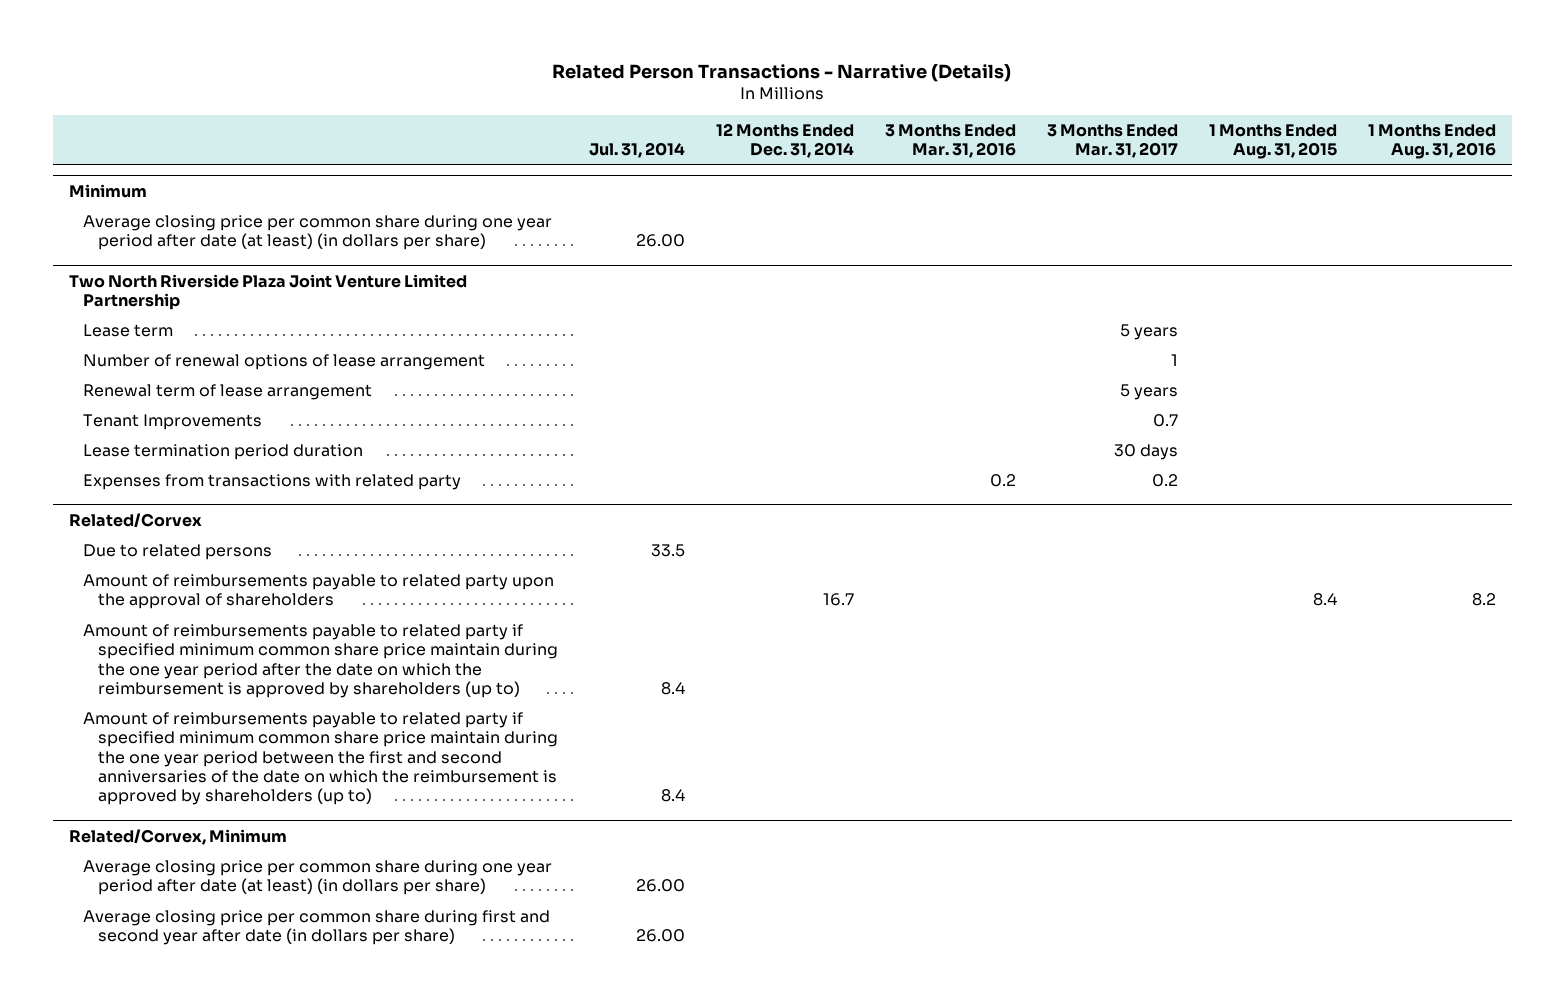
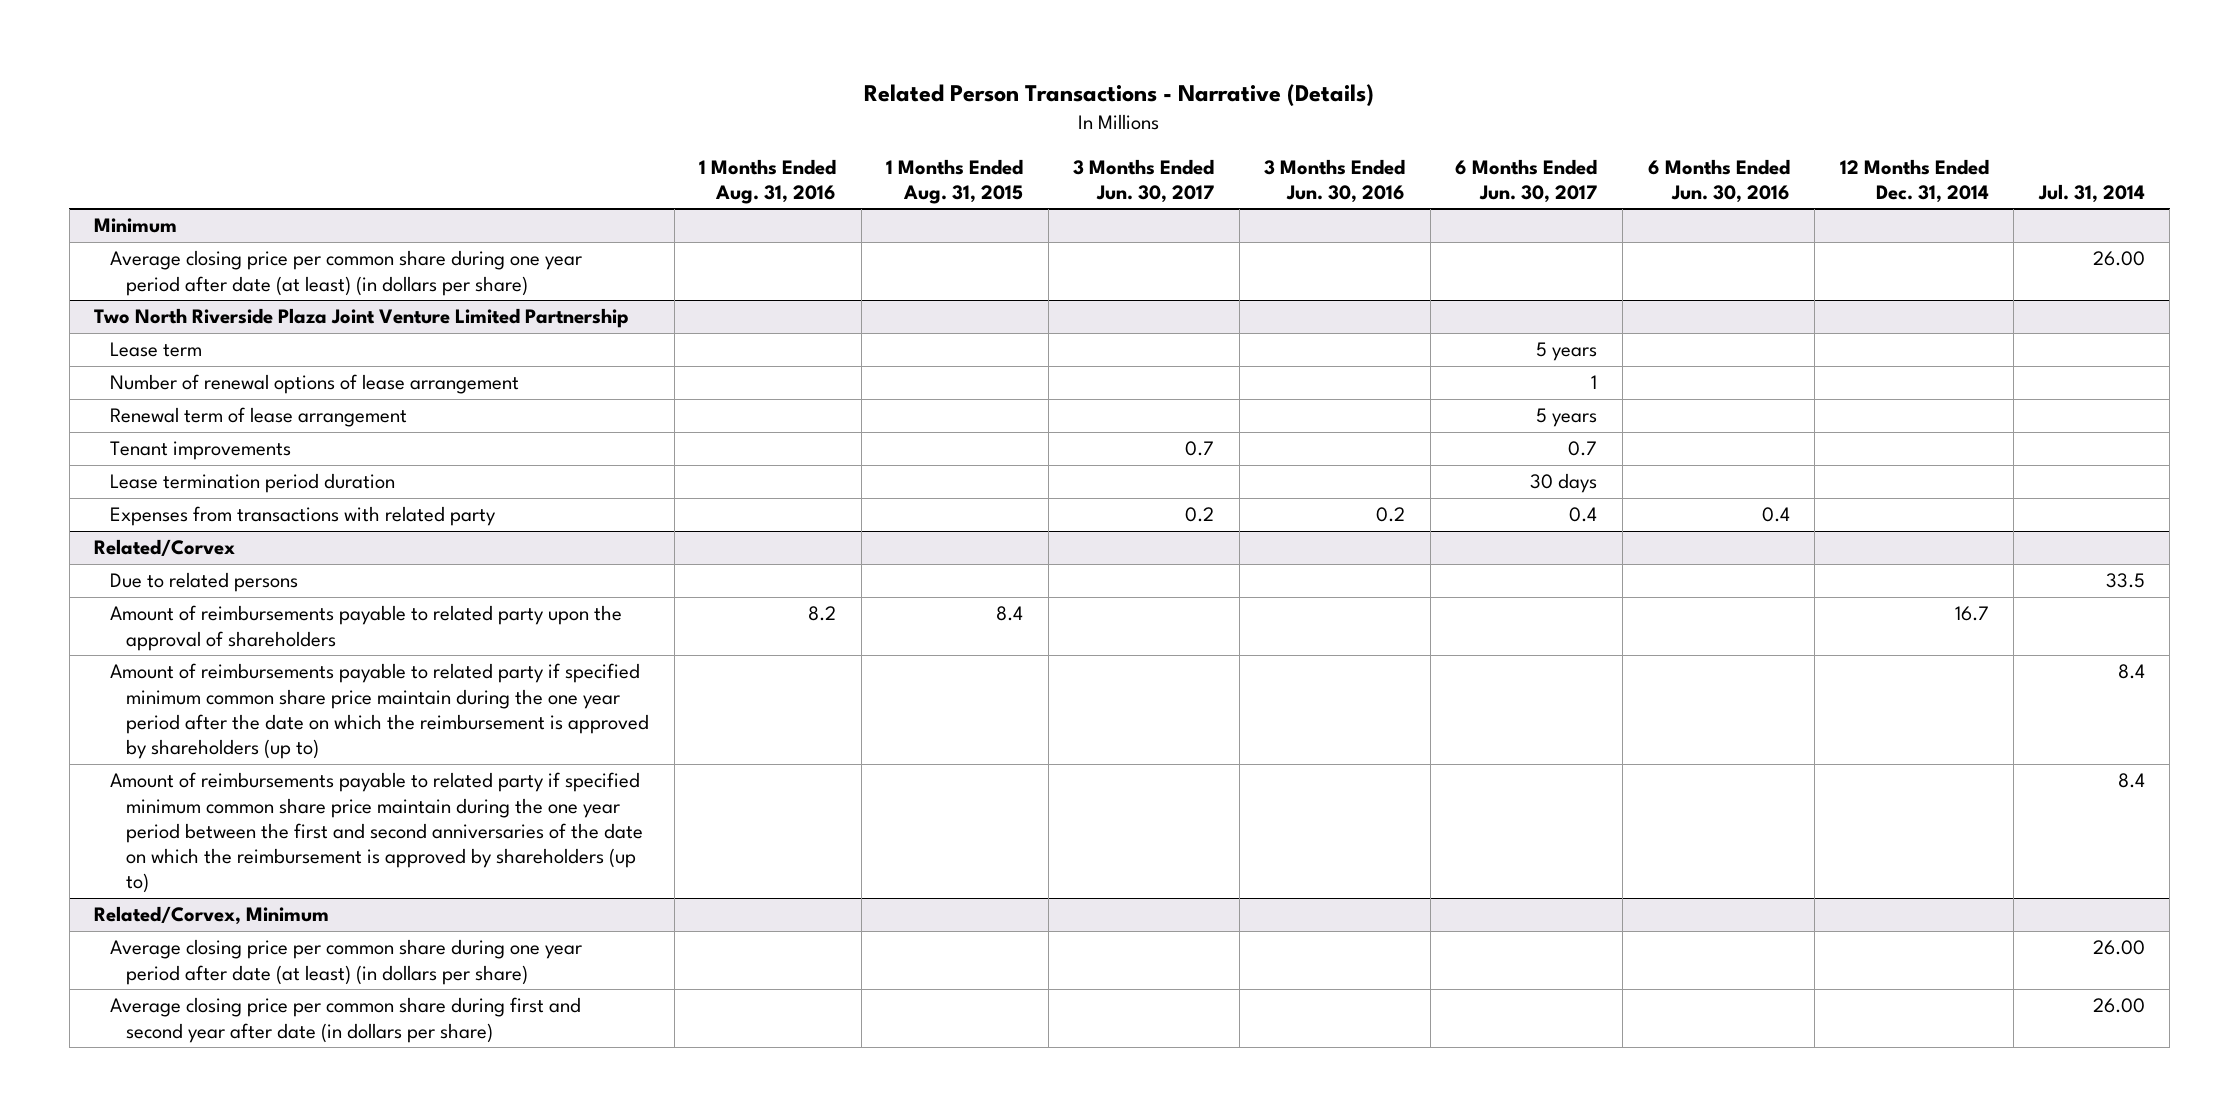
- | Jul. 31, 2014 | 12 Months Ended Dec. 31, 2014 | 3 Months Ended Mar. 31, 2016 | 3 Months Ended Mar. 31, 2017 | 1 Months Ended Aug. 31, 2015 | 1 Months Ended Aug. 31, 2016
+ | 1 Months Ended Aug. 31, 2016 | 1 Months Ended Aug. 31, 2015 | 3 Months Ended Jun. 30, 2017 | 3 Months Ended Jun. 30, 2016 | 6 Months Ended Jun. 30, 2017 | 6 Months Ended Jun. 30, 2016 | 12 Months Ended Dec. 31, 2014 | Jul. 31, 2014
@ Two North Riverside Plaza Joint Venture Limited Partnership
- Tenant Improvements | | | | 0.7 | |
+ Tenant improvements | | | 0.7 | | 0.7 | | |

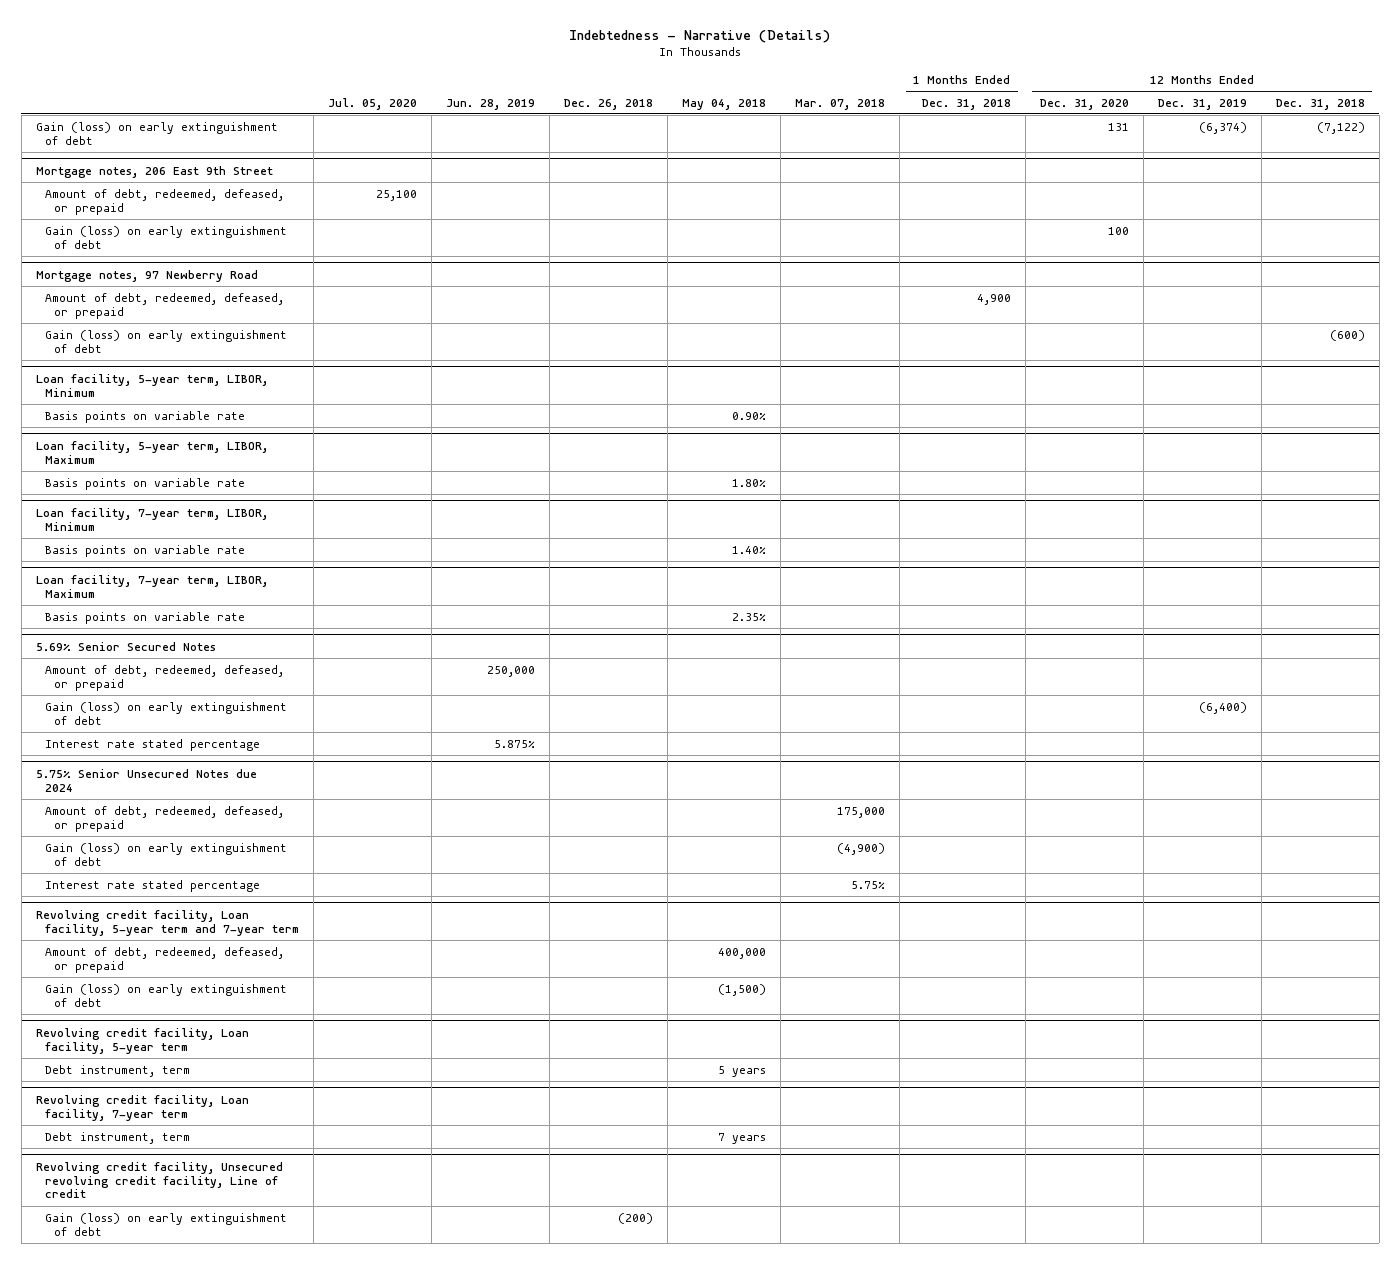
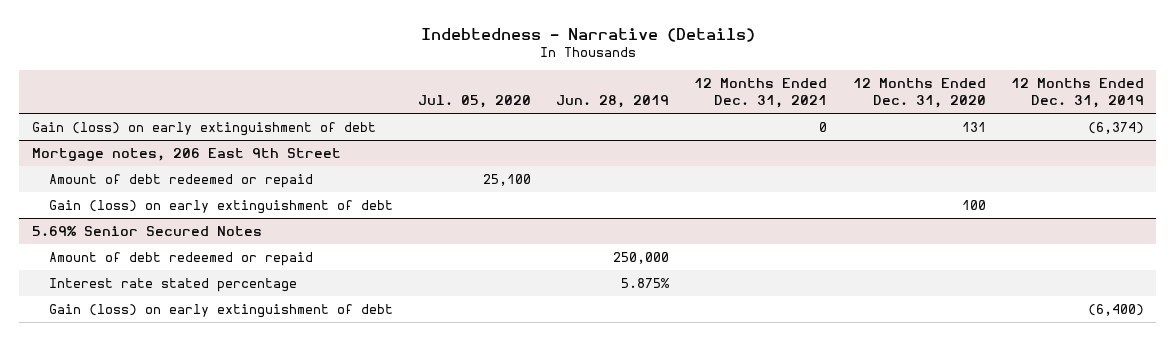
- | Jul. 05, 2020 | Jun. 28, 2019 | Dec. 26, 2018 | May 04, 2018 | Mar. 07, 2018 | 1 Months Ended Dec. 31, 2018 | 12 Months Ended Dec. 31, 2020 | 12 Months Ended Dec. 31, 2019 | 12 Months Ended Dec. 31, 2018
+ | Jul. 05, 2020 | Jun. 28, 2019 | 12 Months Ended Dec. 31, 2021 | 12 Months Ended Dec. 31, 2020 | 12 Months Ended Dec. 31, 2019
@ Mortgage notes, 206 East 9th Street
- Amount of debt, redeemed, defeased, or prepaid | 25,100 | | | | | | | |
+ Amount of debt redeemed or repaid | 25,100 | | | |
- Mortgage notes, 97 Newberry Road
- Amount of debt, redeemed, defeased, or prepaid | | | | | | 4,900 | | |
- Gain (loss) on early extinguishment of debt | | | | | | | | | (600)
- Loan facility, 5-year term, LIBOR, Minimum
- Basis points on variable rate | | | | 0.90% | | | | |
- Loan facility, 5-year term, LIBOR, Maximum
- Basis points on variable rate | | | | 1.80% | | | | |
- Loan facility, 7-year term, LIBOR, Minimum
- Basis points on variable rate | | | | 1.40% | | | | |
- Loan facility, 7-year term, LIBOR, Maximum
- Basis points on variable rate | | | | 2.35% | | | | |
@ 5.69% Senior Secured Notes
- Amount of debt, redeemed, defeased, or prepaid | | 250,000 | | | | | | |
+ Amount of debt redeemed or repaid | | 250,000 | | |
- 5.75% Senior Unsecured Notes due 2024
- Amount of debt, redeemed, defeased, or prepaid | | | | | 175,000 | | | |
- Gain (loss) on early extinguishment of debt | | | | | (4,900) | | | |
- Interest rate stated percentage | | | | | 5.75% | | | |
- Revolving credit facility, Loan facility, 5-year term and 7-year term
- Amount of debt, redeemed, defeased, or prepaid | | | | 400,000 | | | | |
- Gain (loss) on early extinguishment of debt | | | | (1,500) | | | | |
- Revolving credit facility, Loan facility, 5-year term
- Debt instrument, term | | | | 5 years | | | | |
- Revolving credit facility, Loan facility, 7-year term
- Debt instrument, term | | | | 7 years | | | | |
- Revolving credit facility, Unsecured revolving credit facility, Line of credit
- Gain (loss) on early extinguishment of debt | | | (200) | | | | | |
@ 5.69% Senior Secured Notes
moved down: Gain (loss) on early extinguishment of debt | | | | | (6,400)

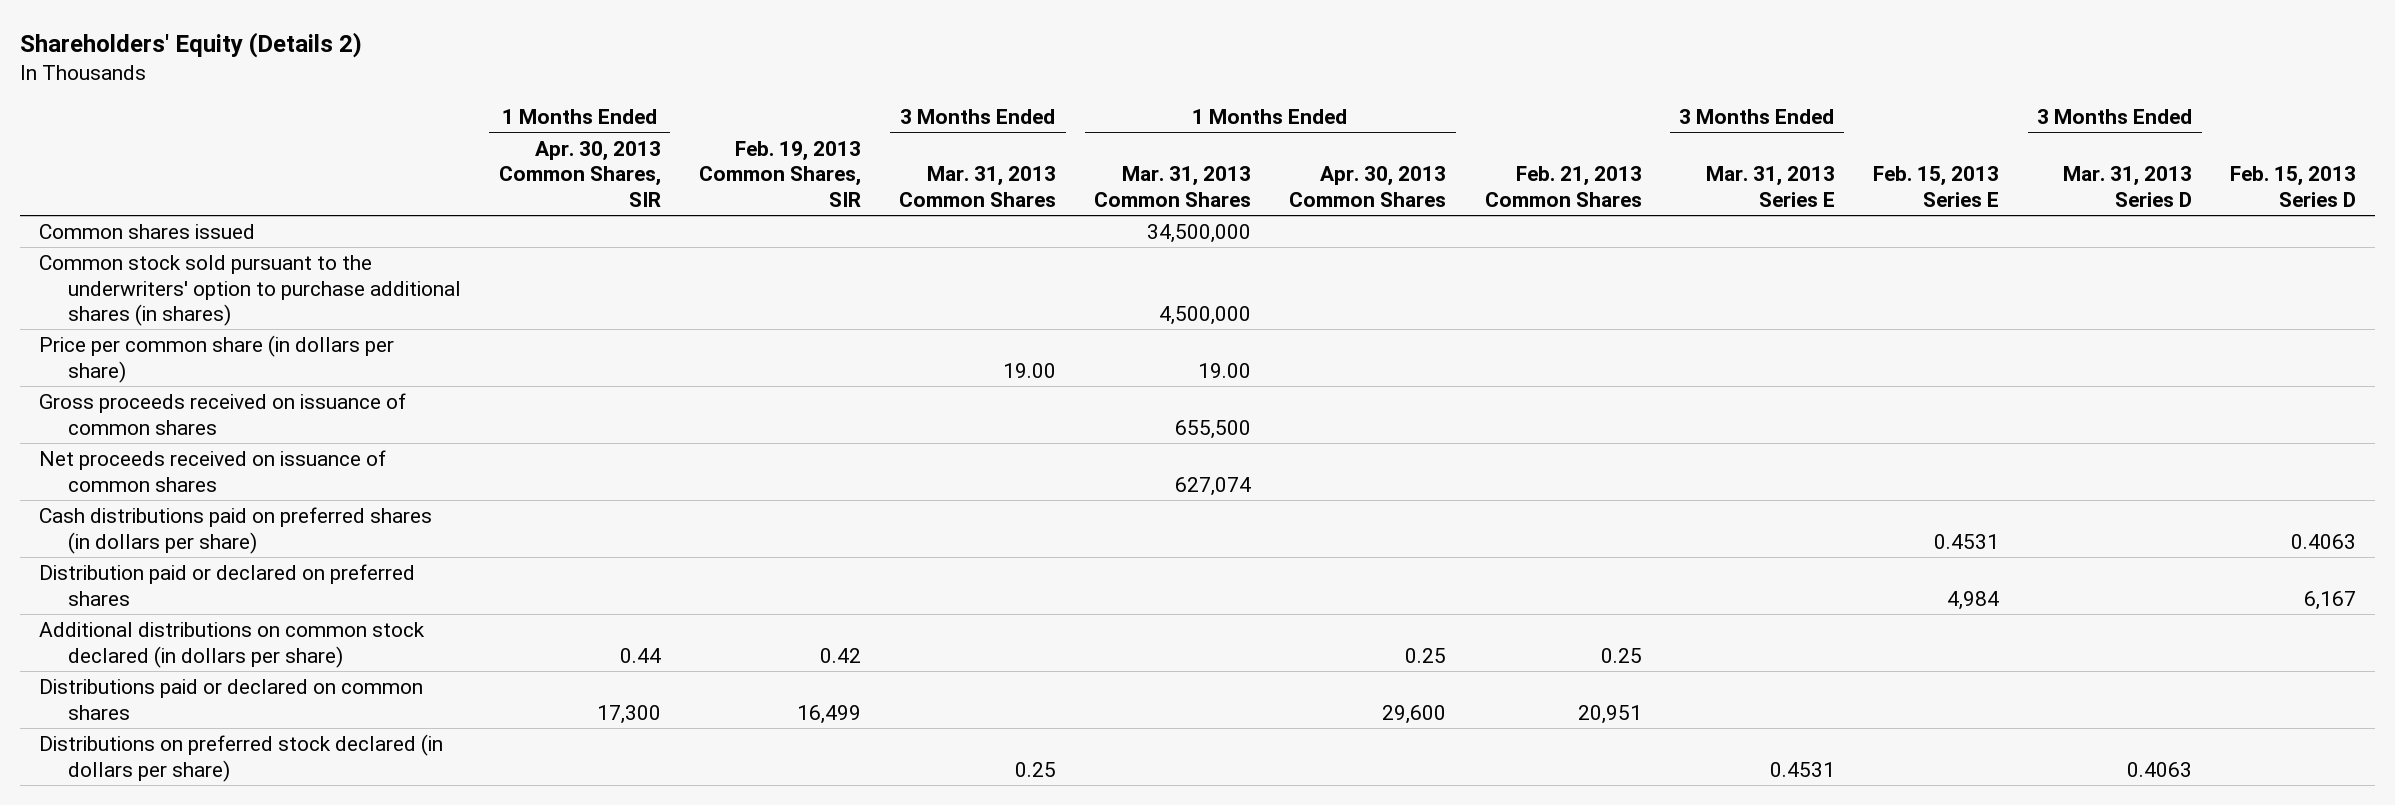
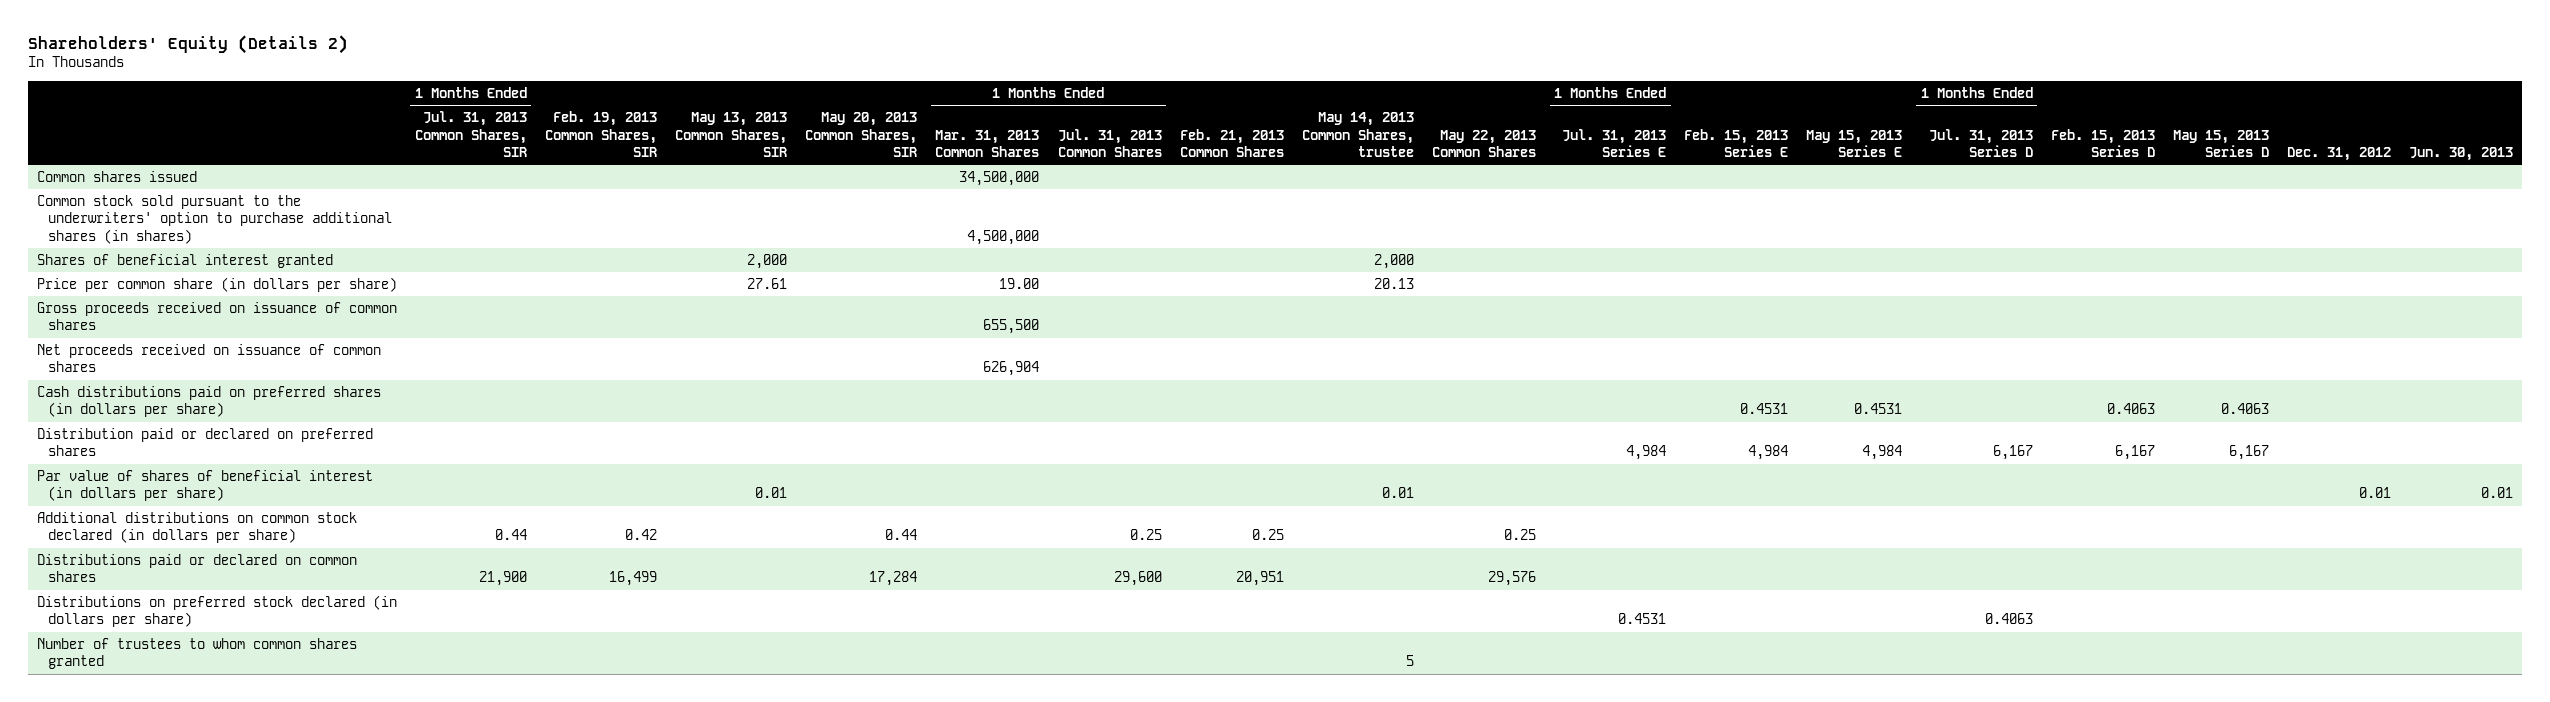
- | 1 Months Ended Apr. 30, 2013 Common Shares, SIR | Feb. 19, 2013 Common Shares, SIR | 3 Months Ended Mar. 31, 2013 Common Shares | 1 Months Ended Mar. 31, 2013 Common Shares | 1 Months Ended Apr. 30, 2013 Common Shares | Feb. 21, 2013 Common Shares | 3 Months Ended Mar. 31, 2013 Series E | Feb. 15, 2013 Series E | 3 Months Ended Mar. 31, 2013 Series D | Feb. 15, 2013 Series D
+ | 1 Months Ended Jul. 31, 2013 Common Shares, SIR | Feb. 19, 2013 Common Shares, SIR | May 13, 2013 Common Shares, SIR | May 20, 2013 Common Shares, SIR | 1 Months Ended Mar. 31, 2013 Common Shares | 1 Months Ended Jul. 31, 2013 Common Shares | Feb. 21, 2013 Common Shares | May 14, 2013 Common Shares, trustee | May 22, 2013 Common Shares | 1 Months Ended Jul. 31, 2013 Series E | Feb. 15, 2013 Series E | May 15, 2013 Series E | 1 Months Ended Jul. 31, 2013 Series D | Feb. 15, 2013 Series D | May 15, 2013 Series D | Dec. 31, 2012 | Jun. 30, 2013
+ Shares of beneficial interest granted | | | 2,000 | | | | | 2,000 | | | | | | | | |
- Net proceeds received on issuance of common shares | | | | 627,074 | | | | | |
+ Net proceeds received on issuance of common shares | | | | | 626,904 | | | | | | | | | | | |
+ Par value of shares of beneficial interest (in dollars per share) | | | 0.01 | | | | | 0.01 | | | | | | | | 0.01 | 0.01
+ Number of trustees to whom common shares granted | | | | | | | | 5 | | | | | | | | |

